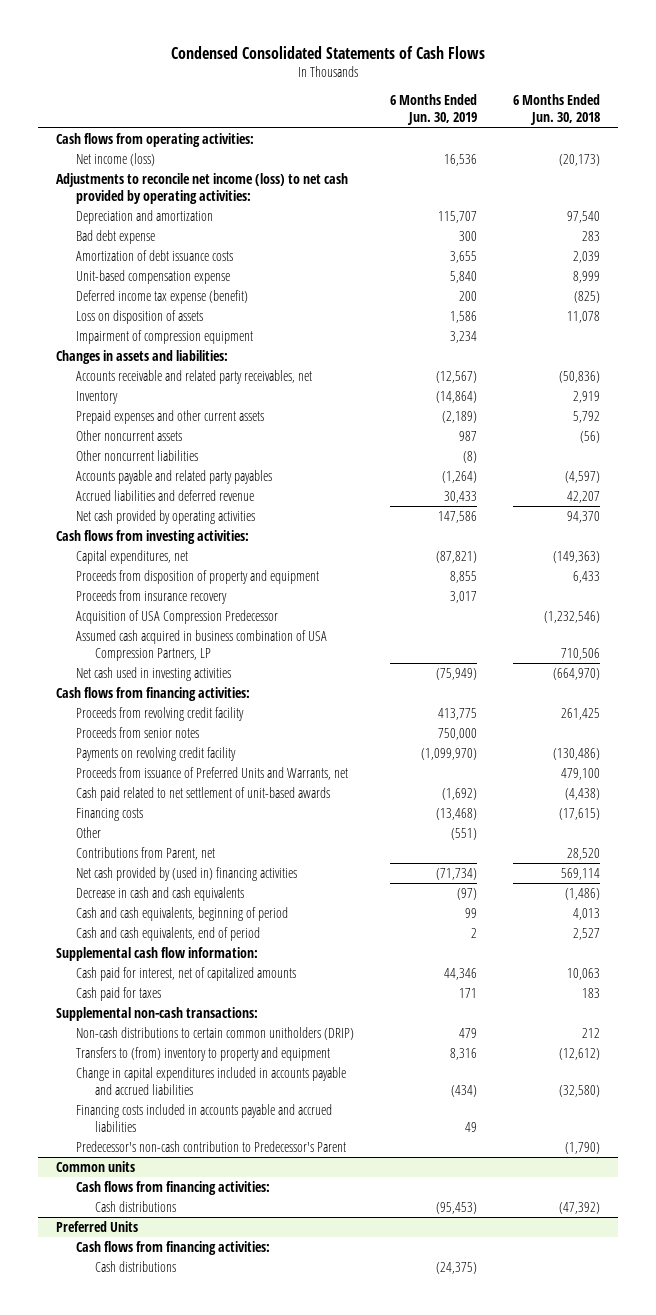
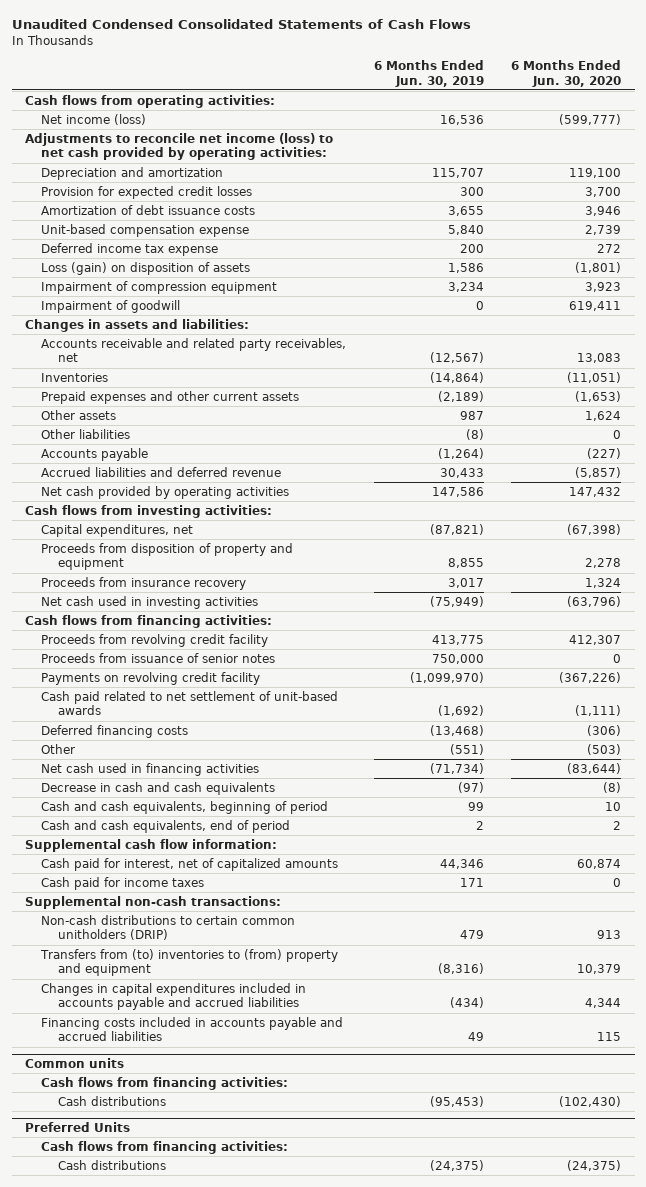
- Condensed Consolidated Statements of Cash Flows
+ Unaudited Condensed Consolidated Statements of Cash Flows
- | 6 Months Ended Jun. 30, 2019 | 6 Months Ended Jun. 30, 2018
+ | 6 Months Ended Jun. 30, 2019 | 6 Months Ended Jun. 30, 2020
- Bad debt expense | 300 | 283
+ Provision for expected credit losses | 300 | 3,700
- Deferred income tax expense (benefit) | 200 | (825)
- Loss on disposition of assets | 1,586 | 11,078
+ Deferred income tax expense | 200 | 272
+ Loss (gain) on disposition of assets | 1,586 | (1,801)
+ Impairment of goodwill | 0 | 619,411
- Inventory | (14,864) | 2,919
+ Inventories | (14,864) | (11,051)
- Other noncurrent assets | 987 | (56)
- Other noncurrent liabilities | (8) |
- Accounts payable and related party payables | (1,264) | (4,597)
+ Other assets | 987 | 1,624
+ Other liabilities | (8) | 0
+ Accounts payable | (1,264) | (227)
- Acquisition of USA Compression Predecessor | | (1,232,546)
- Assumed cash acquired in business combination of USA Compression Partners, LP | | 710,506
- Proceeds from senior notes | 750,000 |
+ Proceeds from issuance of senior notes | 750,000 | 0
- Proceeds from issuance of Preferred Units and Warrants, net | | 479,100
- Financing costs | (13,468) | (17,615)
+ Deferred financing costs | (13,468) | (306)
- Contributions from Parent, net | | 28,520
- Net cash provided by (used in) financing activities | (71,734) | 569,114
+ Net cash used in financing activities | (71,734) | (83,644)
- Cash paid for taxes | 171 | 183
+ Cash paid for income taxes | 171 | 0
- Transfers to (from) inventory to property and equipment | 8,316 | (12,612)
- Change in capital expenditures included in accounts payable and accrued liabilities | (434) | (32,580)
+ Transfers from (to) inventories to (from) property and equipment | (8,316) | 10,379
+ Changes in capital expenditures included in accounts payable and accrued liabilities | (434) | 4,344
- Predecessor's non-cash contribution to Predecessor's Parent | | (1,790)

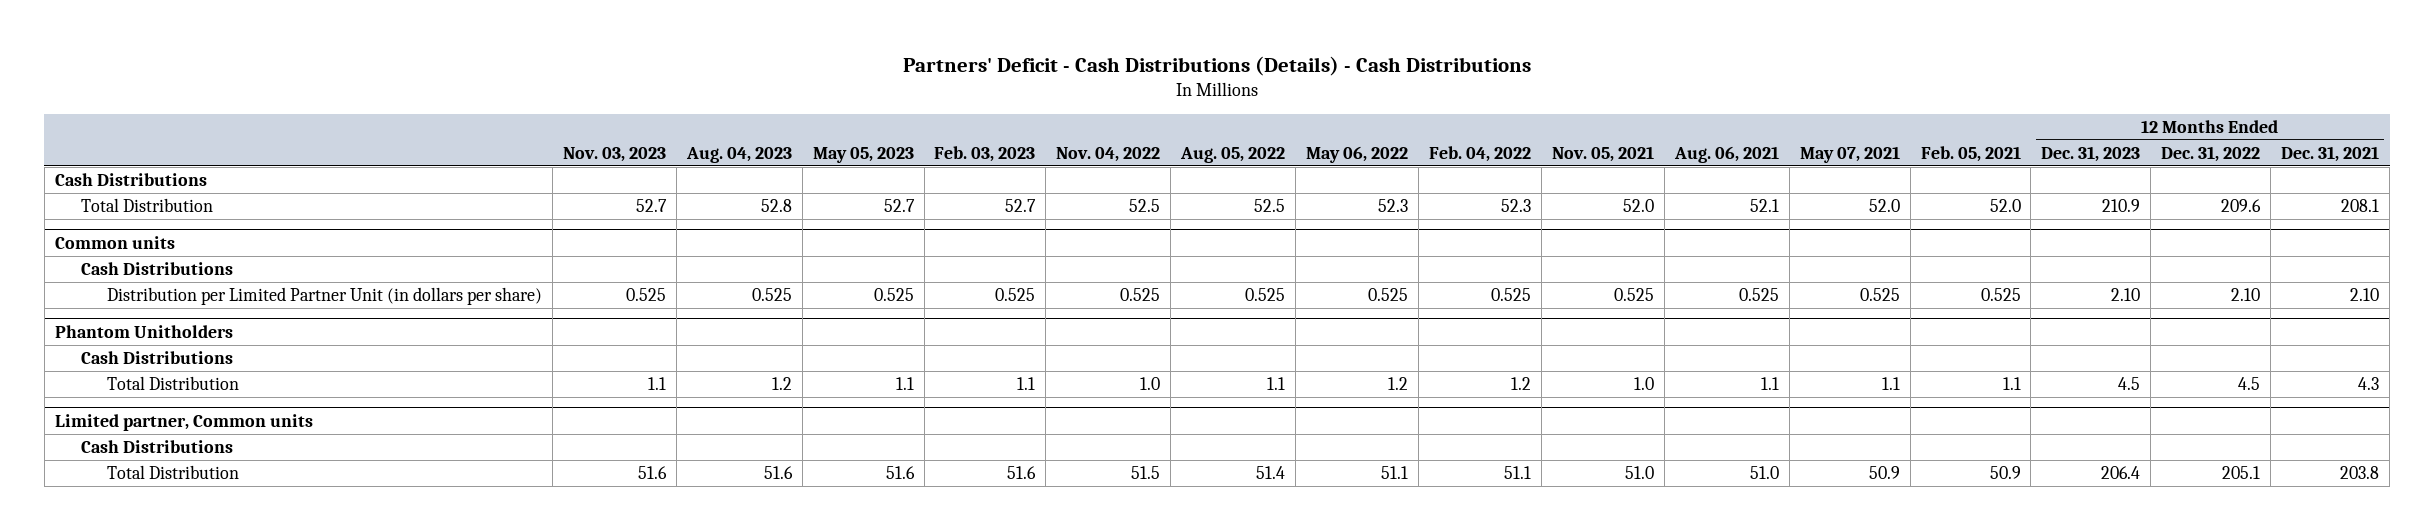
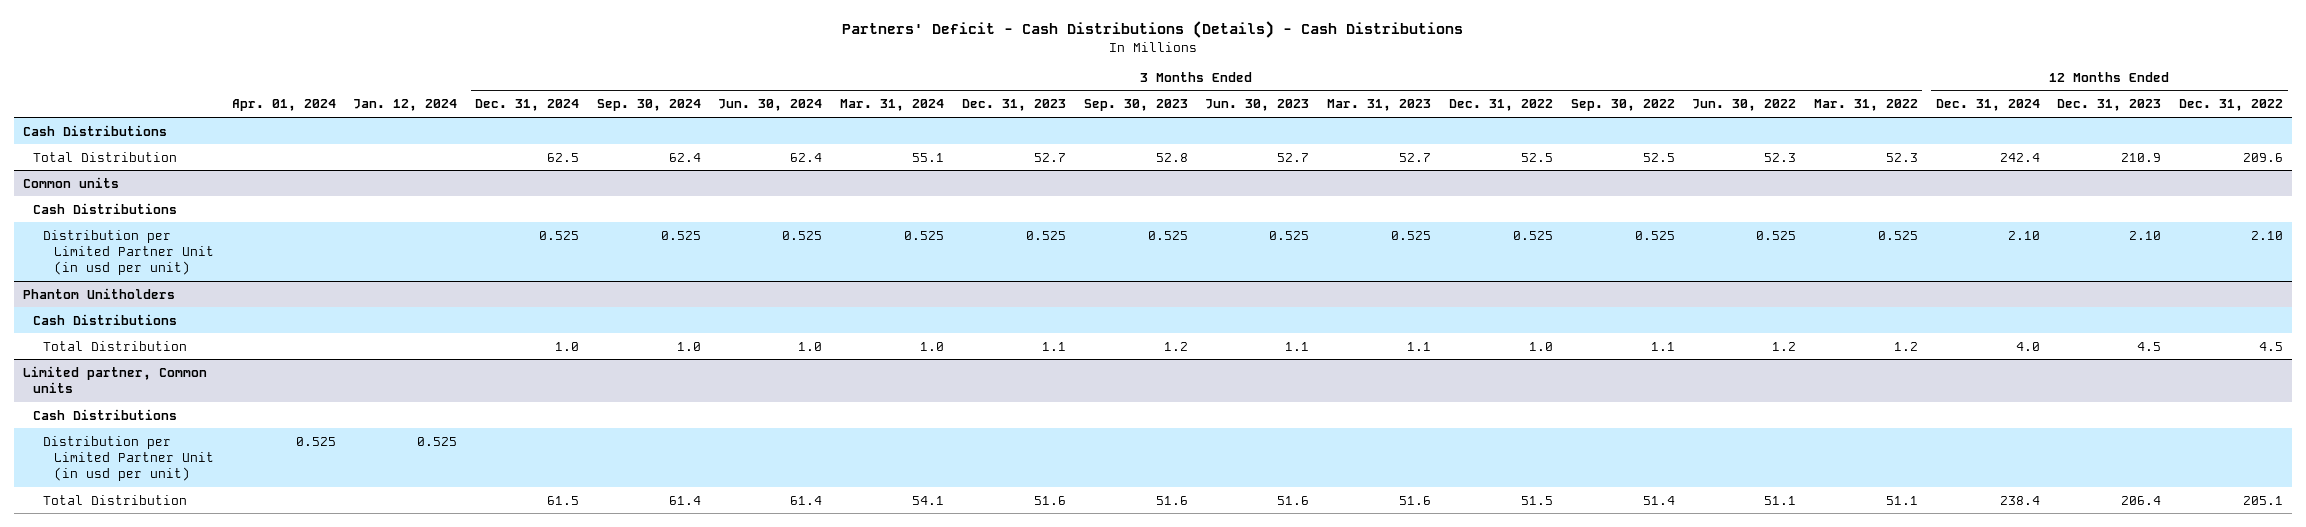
- | Nov. 03, 2023 | Aug. 04, 2023 | May 05, 2023 | Feb. 03, 2023 | Nov. 04, 2022 | Aug. 05, 2022 | May 06, 2022 | Feb. 04, 2022 | Nov. 05, 2021 | Aug. 06, 2021 | May 07, 2021 | Feb. 05, 2021 | 12 Months Ended Dec. 31, 2023 | 12 Months Ended Dec. 31, 2022 | 12 Months Ended Dec. 31, 2021
+ | Apr. 01, 2024 | Jan. 12, 2024 | 3 Months Ended Dec. 31, 2024 | 3 Months Ended Sep. 30, 2024 | 3 Months Ended Jun. 30, 2024 | 3 Months Ended Mar. 31, 2024 | 3 Months Ended Dec. 31, 2023 | 3 Months Ended Sep. 30, 2023 | 3 Months Ended Jun. 30, 2023 | 3 Months Ended Mar. 31, 2023 | 3 Months Ended Dec. 31, 2022 | 3 Months Ended Sep. 30, 2022 | 3 Months Ended Jun. 30, 2022 | 3 Months Ended Mar. 31, 2022 | 12 Months Ended Dec. 31, 2024 | 12 Months Ended Dec. 31, 2023 | 12 Months Ended Dec. 31, 2022
@ Common units
- Distribution per Limited Partner Unit (in dollars per share) | 0.525 | 0.525 | 0.525 | 0.525 | 0.525 | 0.525 | 0.525 | 0.525 | 0.525 | 0.525 | 0.525 | 0.525 | 2.10 | 2.10 | 2.10
+ Distribution per Limited Partner Unit (in usd per unit) | | | 0.525 | 0.525 | 0.525 | 0.525 | 0.525 | 0.525 | 0.525 | 0.525 | 0.525 | 0.525 | 0.525 | 0.525 | 2.10 | 2.10 | 2.10
@ Limited partner, Common units
+ Distribution per Limited Partner Unit (in usd per unit) | 0.525 | 0.525 | | | | | | | | | | | | | | |

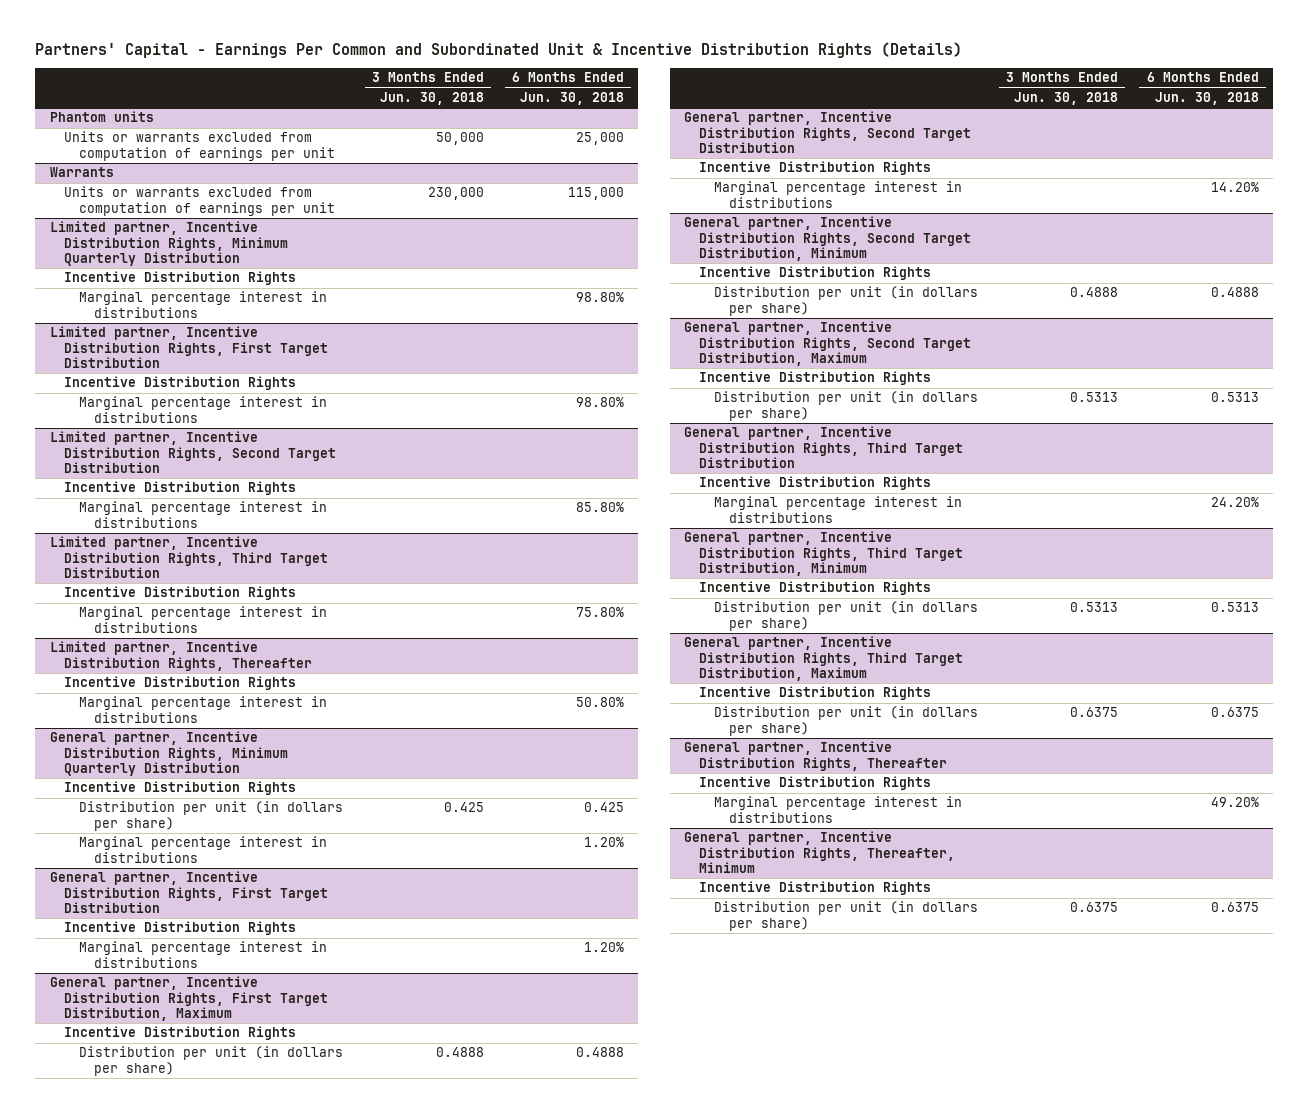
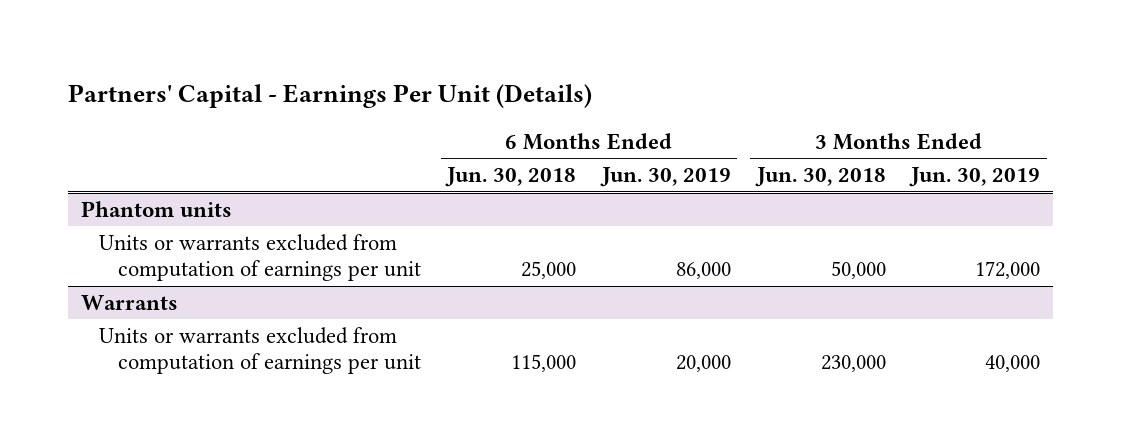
- Partners' Capital - Earnings Per Common and Subordinated Unit & Incentive Distribution Rights (Details)
+ Partners' Capital - Earnings Per Unit (Details)
- | 3 Months Ended Jun. 30, 2018 | 6 Months Ended Jun. 30, 2018
+ | 6 Months Ended Jun. 30, 2018 | 6 Months Ended Jun. 30, 2019 | 3 Months Ended Jun. 30, 2018 | 3 Months Ended Jun. 30, 2019
- Limited partner, Incentive Distribution Rights, Minimum Quarterly Distribution
- Incentive Distribution Rights
- Marginal percentage interest in distributions | | 98.80%
- Limited partner, Incentive Distribution Rights, First Target Distribution
- Incentive Distribution Rights
- Marginal percentage interest in distributions | | 98.80%
- Limited partner, Incentive Distribution Rights, Second Target Distribution
- Incentive Distribution Rights
- Marginal percentage interest in distributions | | 85.80%
- Limited partner, Incentive Distribution Rights, Third Target Distribution
- Incentive Distribution Rights
- Marginal percentage interest in distributions | | 75.80%
- Limited partner, Incentive Distribution Rights, Thereafter
- Incentive Distribution Rights
- Marginal percentage interest in distributions | | 50.80%
- General partner, Incentive Distribution Rights, Minimum Quarterly Distribution
- Incentive Distribution Rights
- Distribution per unit (in dollars per share) | 0.425 | 0.425
- Marginal percentage interest in distributions | | 1.20%
- General partner, Incentive Distribution Rights, First Target Distribution
- Incentive Distribution Rights
- Marginal percentage interest in distributions | | 1.20%
- General partner, Incentive Distribution Rights, First Target Distribution, Maximum
- Incentive Distribution Rights
- Distribution per unit (in dollars per share) | 0.4888 | 0.4888
- General partner, Incentive Distribution Rights, Second Target Distribution
- Incentive Distribution Rights
- Marginal percentage interest in distributions | | 14.20%
- General partner, Incentive Distribution Rights, Second Target Distribution, Minimum
- Incentive Distribution Rights
- Distribution per unit (in dollars per share) | 0.4888 | 0.4888
- General partner, Incentive Distribution Rights, Second Target Distribution, Maximum
- Incentive Distribution Rights
- Distribution per unit (in dollars per share) | 0.5313 | 0.5313
- General partner, Incentive Distribution Rights, Third Target Distribution
- Incentive Distribution Rights
- Marginal percentage interest in distributions | | 24.20%
- General partner, Incentive Distribution Rights, Third Target Distribution, Minimum
- Incentive Distribution Rights
- Distribution per unit (in dollars per share) | 0.5313 | 0.5313
- General partner, Incentive Distribution Rights, Third Target Distribution, Maximum
- Incentive Distribution Rights
- Distribution per unit (in dollars per share) | 0.6375 | 0.6375
- General partner, Incentive Distribution Rights, Thereafter
- Incentive Distribution Rights
- Marginal percentage interest in distributions | | 49.20%
- General partner, Incentive Distribution Rights, Thereafter, Minimum
- Incentive Distribution Rights
- Distribution per unit (in dollars per share) | 0.6375 | 0.6375

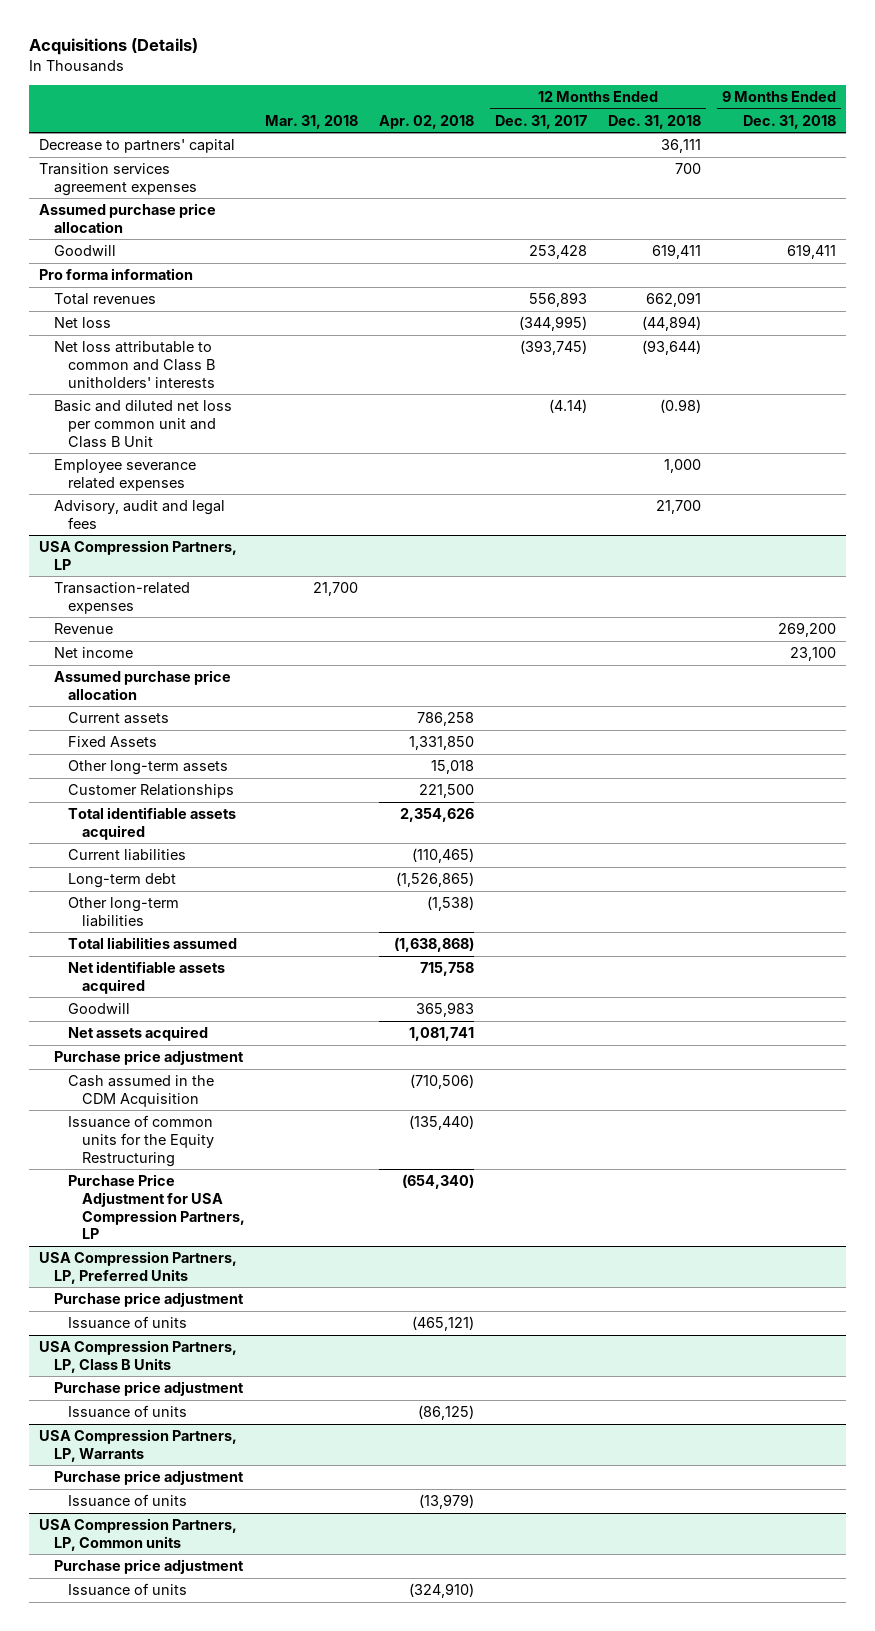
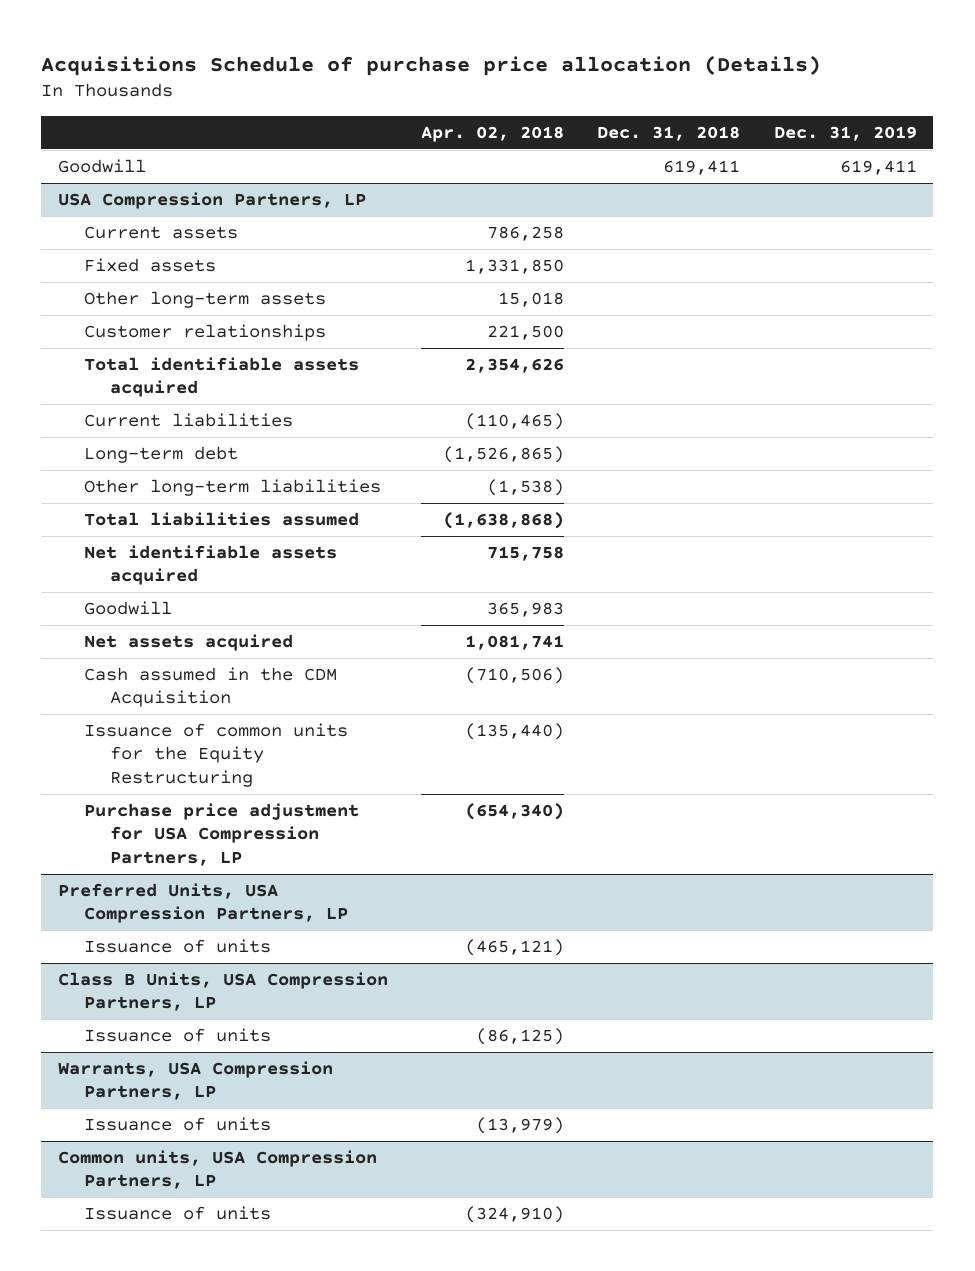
- Acquisitions (Details)
+ Acquisitions Schedule of purchase price allocation (Details)
- | Mar. 31, 2018 | Apr. 02, 2018 | 12 Months Ended Dec. 31, 2017 | 12 Months Ended Dec. 31, 2018 | 9 Months Ended Dec. 31, 2018
+ | Apr. 02, 2018 | Dec. 31, 2018 | Dec. 31, 2019
- Decrease to partners' capital | | | | 36,111 |
- Transition services agreement expenses | | | | 700 |
- Assumed purchase price allocation
- Pro forma information
- Total revenues | | | 556,893 | 662,091 |
- Net loss | | | (344,995) | (44,894) |
- Net loss attributable to common and Class B unitholders' interests | | | (393,745) | (93,644) |
- Basic and diluted net loss per common unit and Class B Unit | | | (4.14) | (0.98) |
- Employee severance related expenses | | | | 1,000 |
- Advisory, audit and legal fees | | | | 21,700 |
@ USA Compression Partners, LP
- Transaction-related expenses | 21,700 | | | |
- Revenue | | | | | 269,200
- Net income | | | | | 23,100
- Assumed purchase price allocation
- Fixed Assets | | 1,331,850 | | |
+ Fixed assets | 1,331,850 | |
- Customer Relationships | | 221,500 | | |
+ Customer relationships | 221,500 | |
- Purchase price adjustment
- Purchase Price Adjustment for USA Compression Partners, LP | | (654,340) | | |
- USA Compression Partners, LP, Preferred Units
- Purchase price adjustment
@ USA Compression Partners, LP
+ Purchase price adjustment for USA Compression Partners, LP | (654,340) | |
+ Preferred Units, USA Compression Partners, LP
- USA Compression Partners, LP, Class B Units
- Purchase price adjustment
+ Class B Units, USA Compression Partners, LP
- USA Compression Partners, LP, Warrants
- Purchase price adjustment
+ Warrants, USA Compression Partners, LP
- USA Compression Partners, LP, Common units
- Purchase price adjustment
+ Common units, USA Compression Partners, LP

